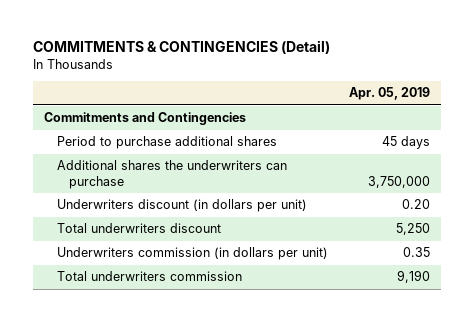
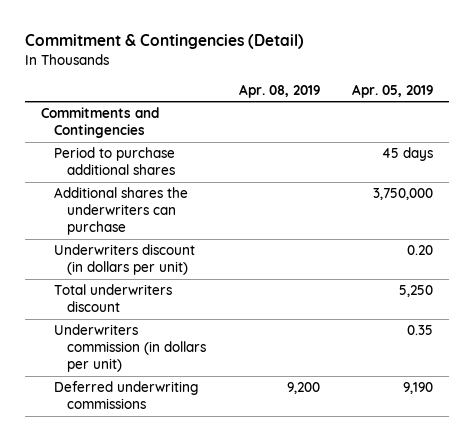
- COMMITMENTS & CONTINGENCIES (Detail)
+ Commitment & Contingencies (Detail)
- | Apr. 05, 2019
+ | Apr. 08, 2019 | Apr. 05, 2019
- Total underwriters commission | 9,190
+ Deferred underwriting commissions | 9,200 | 9,190

